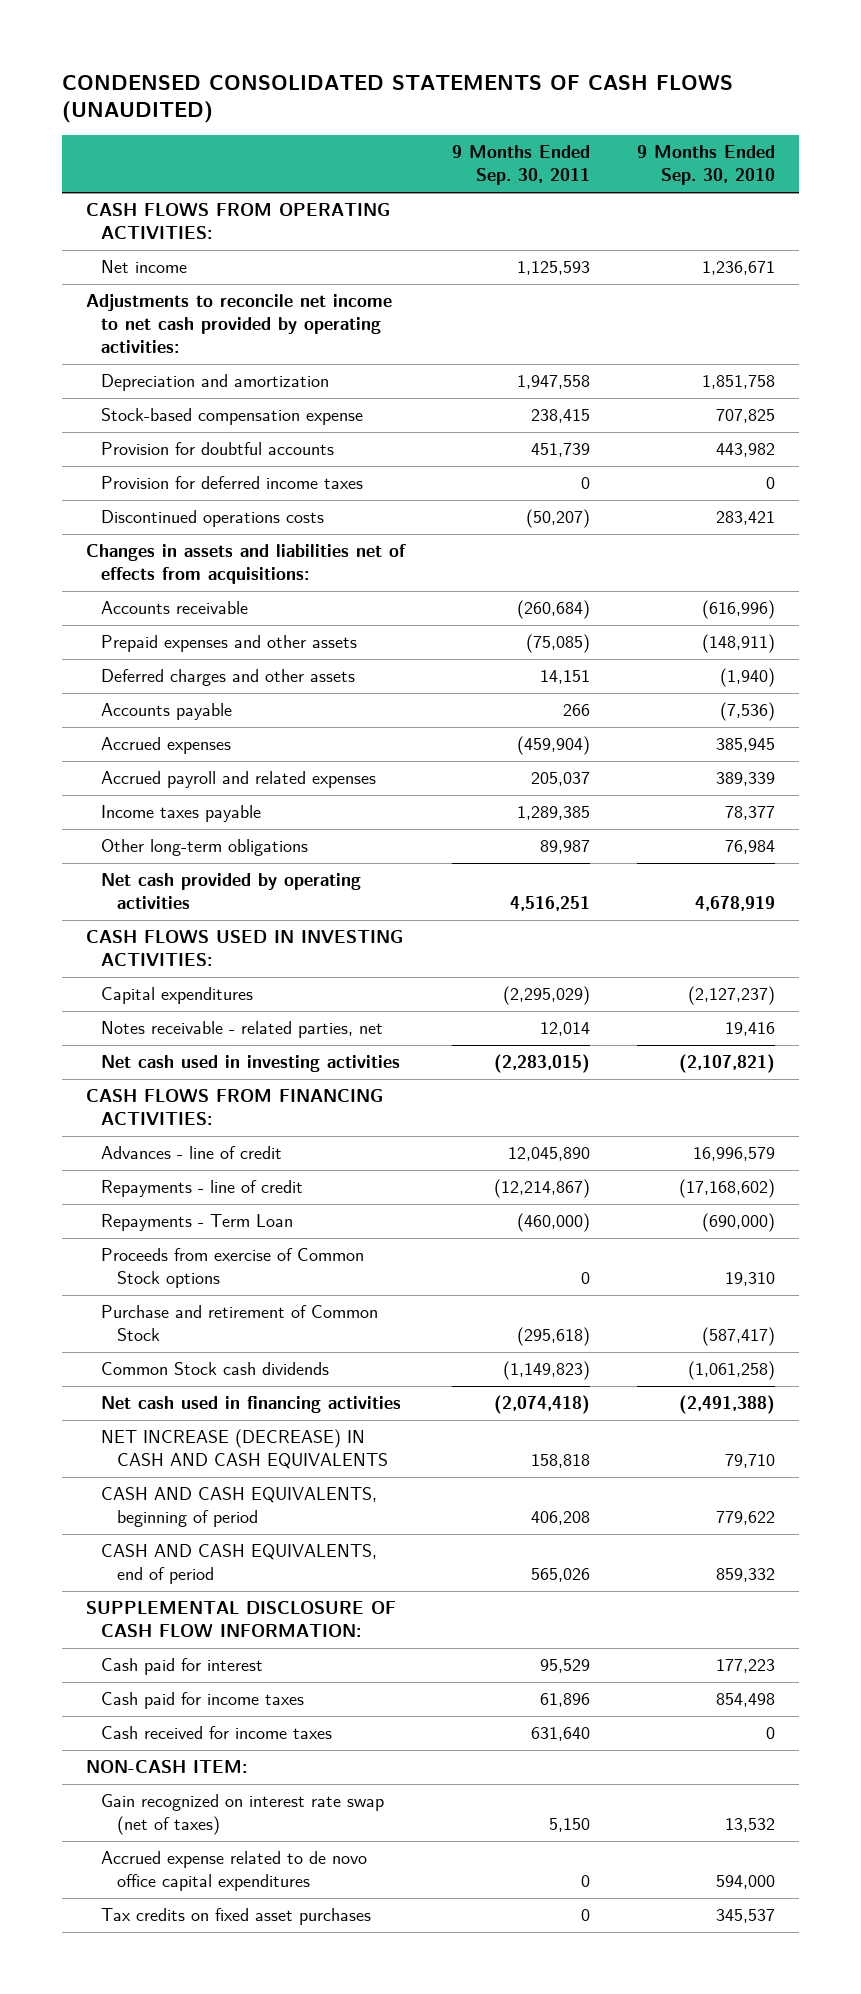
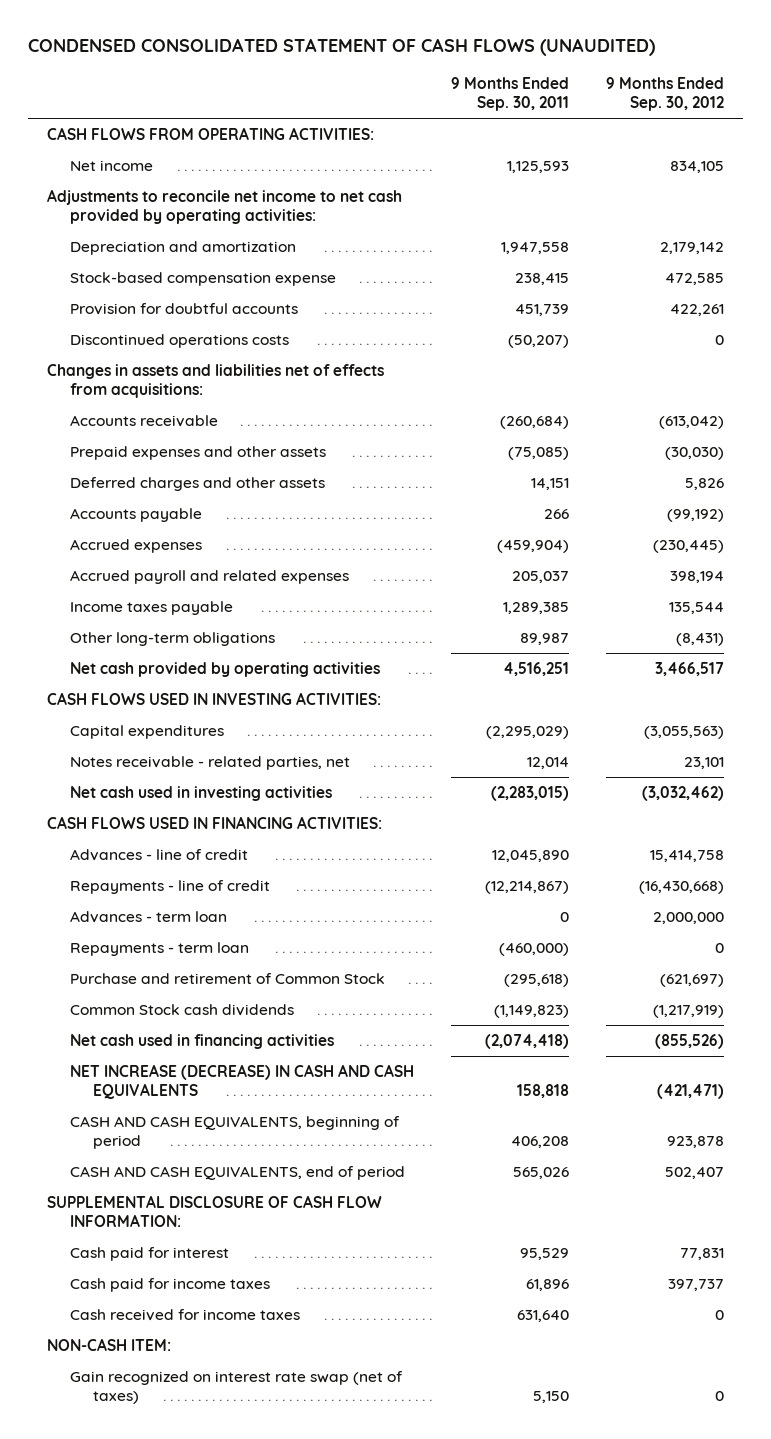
- CONDENSED CONSOLIDATED STATEMENTS OF CASH FLOWS (UNAUDITED)
+ CONDENSED CONSOLIDATED STATEMENT OF CASH FLOWS (UNAUDITED)
- | 9 Months Ended Sep. 30, 2011 | 9 Months Ended Sep. 30, 2010
+ | 9 Months Ended Sep. 30, 2011 | 9 Months Ended Sep. 30, 2012
- Provision for deferred income taxes | 0 | 0
- CASH FLOWS FROM FINANCING ACTIVITIES:
+ CASH FLOWS USED IN FINANCING ACTIVITIES:
- Repayments - Term Loan | (460,000) | (690,000)
- Proceeds from exercise of Common Stock options | 0 | 19,310
+ Advances - term loan | 0 | 2,000,000
+ Repayments - term loan | (460,000) | 0
- Accrued expense related to de novo office capital expenditures | 0 | 594,000
- Tax credits on fixed asset purchases | 0 | 345,537

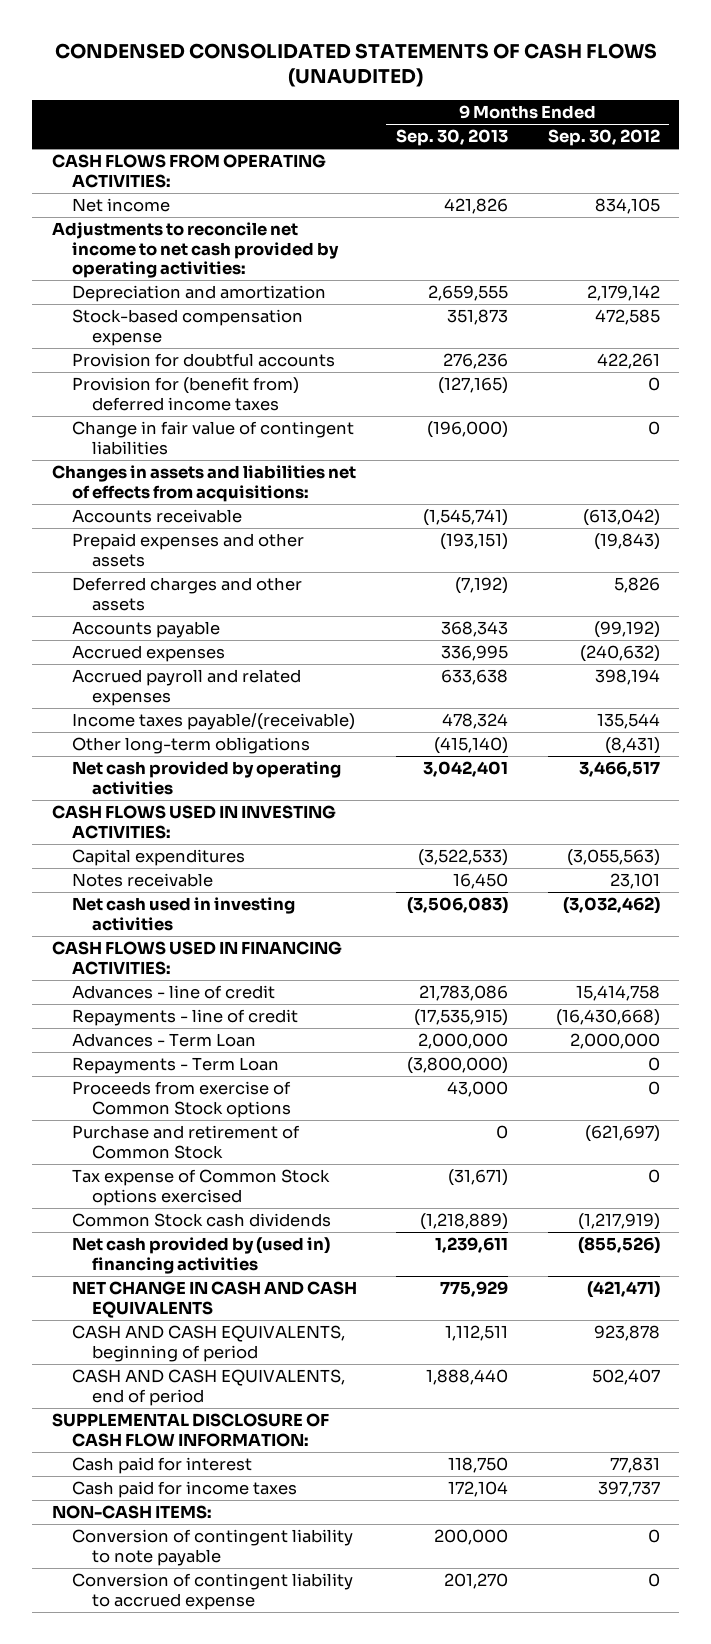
- CONDENSED CONSOLIDATED STATEMENT OF CASH FLOWS (UNAUDITED)
+ CONDENSED CONSOLIDATED STATEMENTS OF CASH FLOWS (UNAUDITED)
- | 9 Months Ended Sep. 30, 2011 | 9 Months Ended Sep. 30, 2012
+ | 9 Months Ended Sep. 30, 2013 | 9 Months Ended Sep. 30, 2012
- Discontinued operations costs | (50,207) | 0
+ Provision for (benefit from) deferred income taxes | (127,165) | 0
+ Change in fair value of contingent liabilities | (196,000) | 0
- Prepaid expenses and other assets | (75,085) | (30,030)
+ Prepaid expenses and other assets | (193,151) | (19,843)
- Accrued expenses | (459,904) | (230,445)
+ Accrued expenses | 336,995 | (240,632)
- Income taxes payable | 1,289,385 | 135,544
+ Income taxes payable/(receivable) | 478,324 | 135,544
- Notes receivable - related parties, net | 12,014 | 23,101
+ Notes receivable | 16,450 | 23,101
- Advances - term loan | 0 | 2,000,000
- Repayments - term loan | (460,000) | 0
+ Advances - Term Loan | 2,000,000 | 2,000,000
+ Repayments - Term Loan | (3,800,000) | 0
+ Proceeds from exercise of Common Stock options | 43,000 | 0
+ Tax expense of Common Stock options exercised | (31,671) | 0
- Net cash used in financing activities | (2,074,418) | (855,526)
- NET INCREASE (DECREASE) IN CASH AND CASH EQUIVALENTS | 158,818 | (421,471)
+ Net cash provided by (used in) financing activities | 1,239,611 | (855,526)
+ NET CHANGE IN CASH AND CASH EQUIVALENTS | 775,929 | (421,471)
- Cash received for income taxes | 631,640 | 0
- NON-CASH ITEM:
- Gain recognized on interest rate swap (net of taxes) | 5,150 | 0
+ NON-CASH ITEMS:
+ Conversion of contingent liability to note payable | 200,000 | 0
+ Conversion of contingent liability to accrued expense | 201,270 | 0

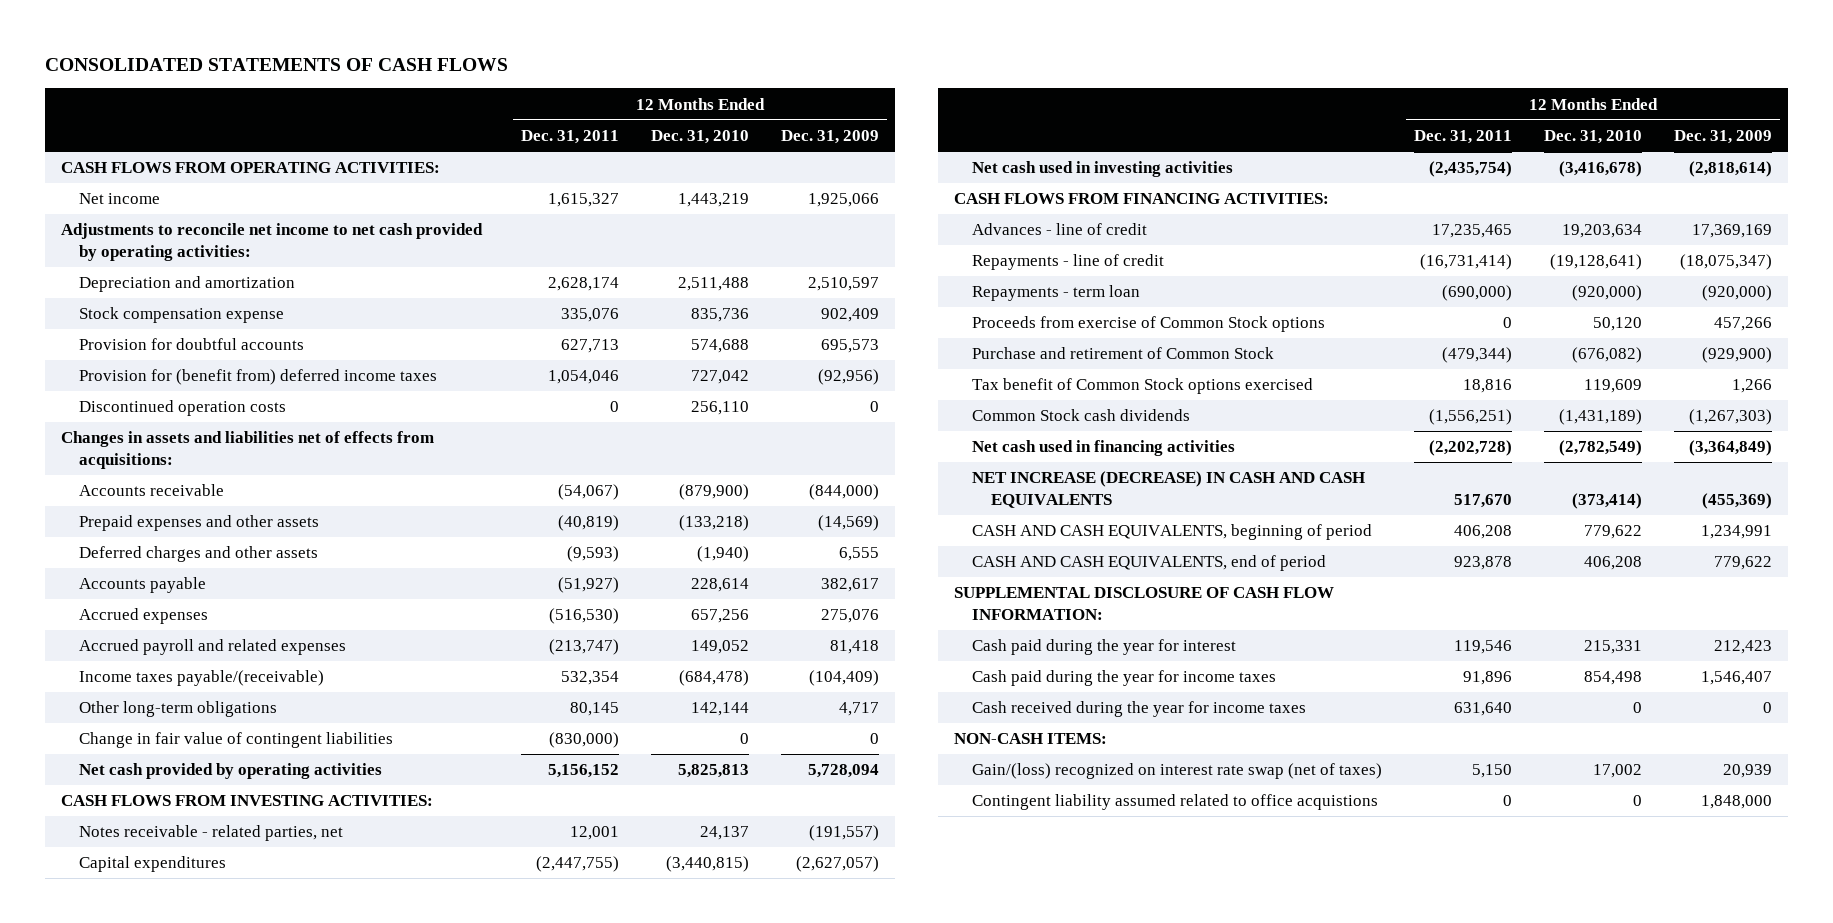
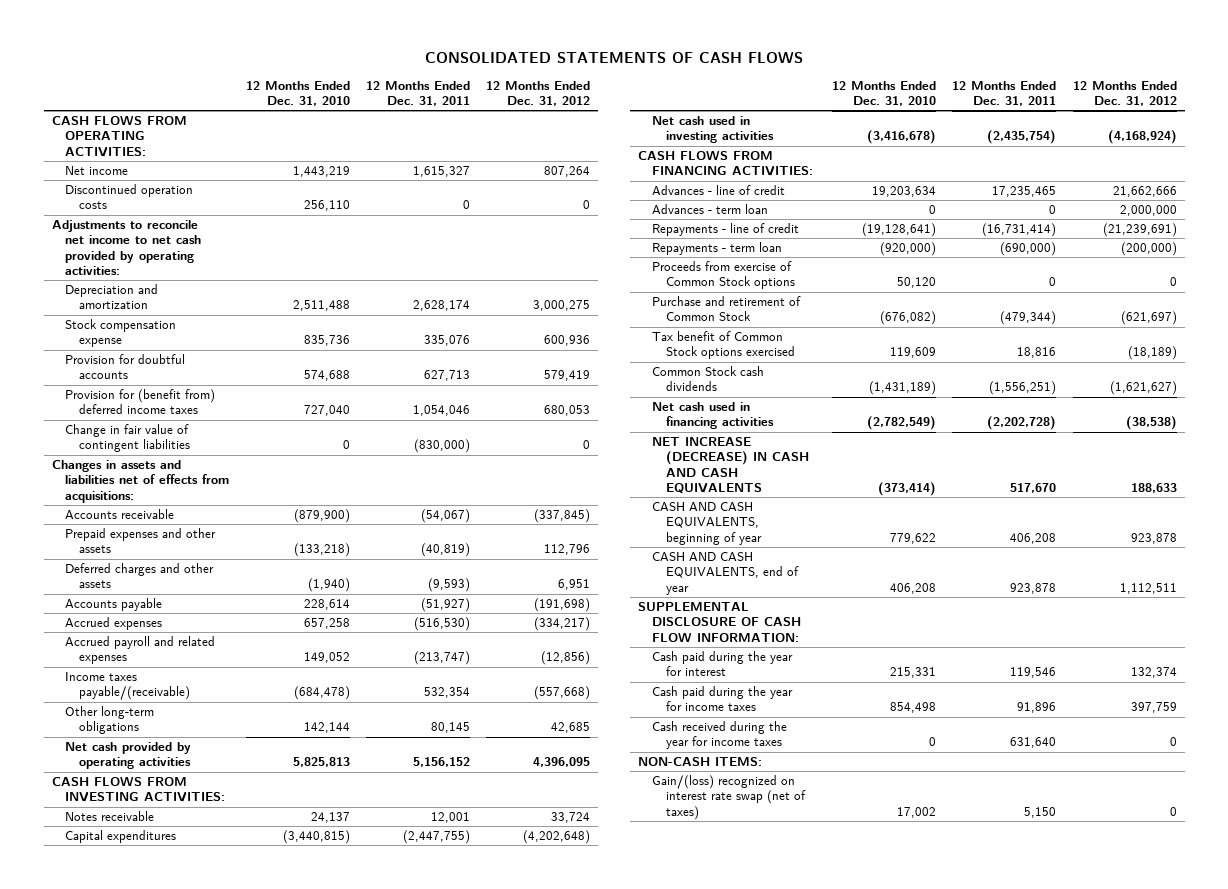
- | 12 Months Ended Dec. 31, 2011 | 12 Months Ended Dec. 31, 2010 | 12 Months Ended Dec. 31, 2009
+ | 12 Months Ended Dec. 31, 2010 | 12 Months Ended Dec. 31, 2011 | 12 Months Ended Dec. 31, 2012
moved up: Discontinued operation costs | 256,110 | 0 | 0
- Provision for (benefit from) deferred income taxes | 1,054,046 | 727,042 | (92,956)
+ Provision for (benefit from) deferred income taxes | 727,040 | 1,054,046 | 680,053
moved up: Change in fair value of contingent liabilities | 0 | (830,000) | 0
- Accrued expenses | (516,530) | 657,256 | 275,076
+ Accrued expenses | 657,258 | (516,530) | (334,217)
- Notes receivable - related parties, net | 12,001 | 24,137 | (191,557)
+ Notes receivable | 24,137 | 12,001 | 33,724
+ Advances - term loan | 0 | 0 | 2,000,000
- CASH AND CASH EQUIVALENTS, beginning of period | 406,208 | 779,622 | 1,234,991
- CASH AND CASH EQUIVALENTS, end of period | 923,878 | 406,208 | 779,622
+ CASH AND CASH EQUIVALENTS, beginning of year | 779,622 | 406,208 | 923,878
+ CASH AND CASH EQUIVALENTS, end of year | 406,208 | 923,878 | 1,112,511
- Contingent liability assumed related to office acquistions | 0 | 0 | 1,848,000

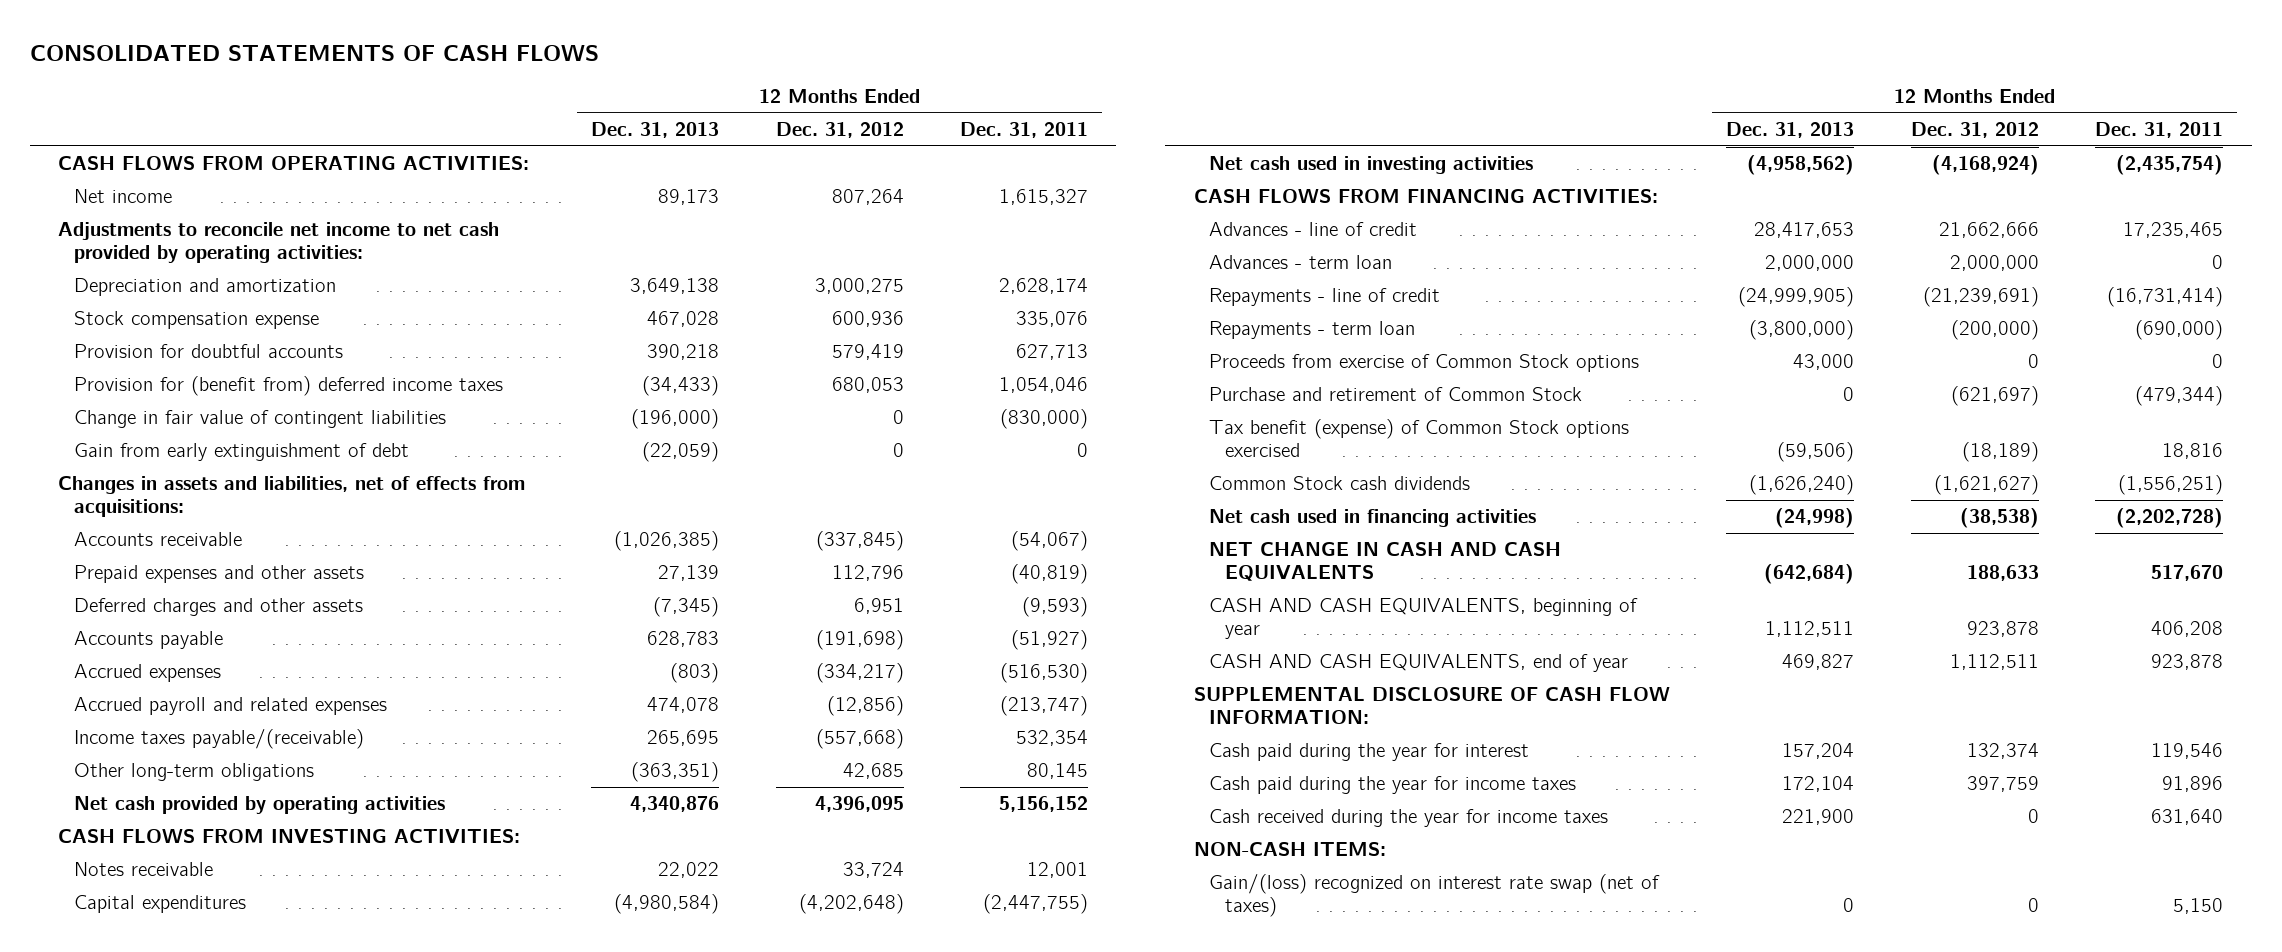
- | 12 Months Ended Dec. 31, 2010 | 12 Months Ended Dec. 31, 2011 | 12 Months Ended Dec. 31, 2012
+ | 12 Months Ended Dec. 31, 2013 | 12 Months Ended Dec. 31, 2012 | 12 Months Ended Dec. 31, 2011
- Discontinued operation costs | 256,110 | 0 | 0
- Changes in assets and liabilities net of effects from acquisitions:
+ Gain from early extinguishment of debt | (22,059) | 0 | 0
+ Changes in assets and liabilities, net of effects from acquisitions:
- Tax benefit of Common Stock options exercised | 119,609 | 18,816 | (18,189)
+ Tax benefit (expense) of Common Stock options exercised | (59,506) | (18,189) | 18,816
- NET INCREASE (DECREASE) IN CASH AND CASH EQUIVALENTS | (373,414) | 517,670 | 188,633
+ NET CHANGE IN CASH AND CASH EQUIVALENTS | (642,684) | 188,633 | 517,670

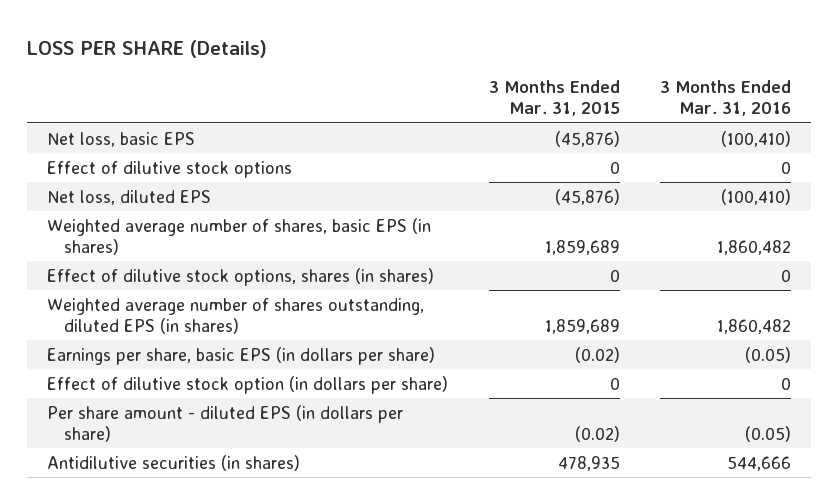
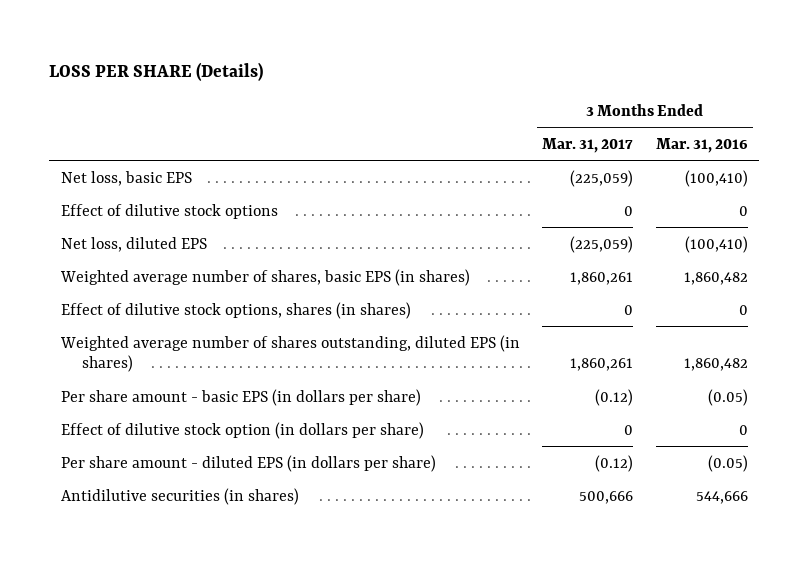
- | 3 Months Ended Mar. 31, 2015 | 3 Months Ended Mar. 31, 2016
+ | 3 Months Ended Mar. 31, 2017 | 3 Months Ended Mar. 31, 2016
- Earnings per share, basic EPS (in dollars per share) | (0.02) | (0.05)
+ Per share amount - basic EPS (in dollars per share) | (0.12) | (0.05)

